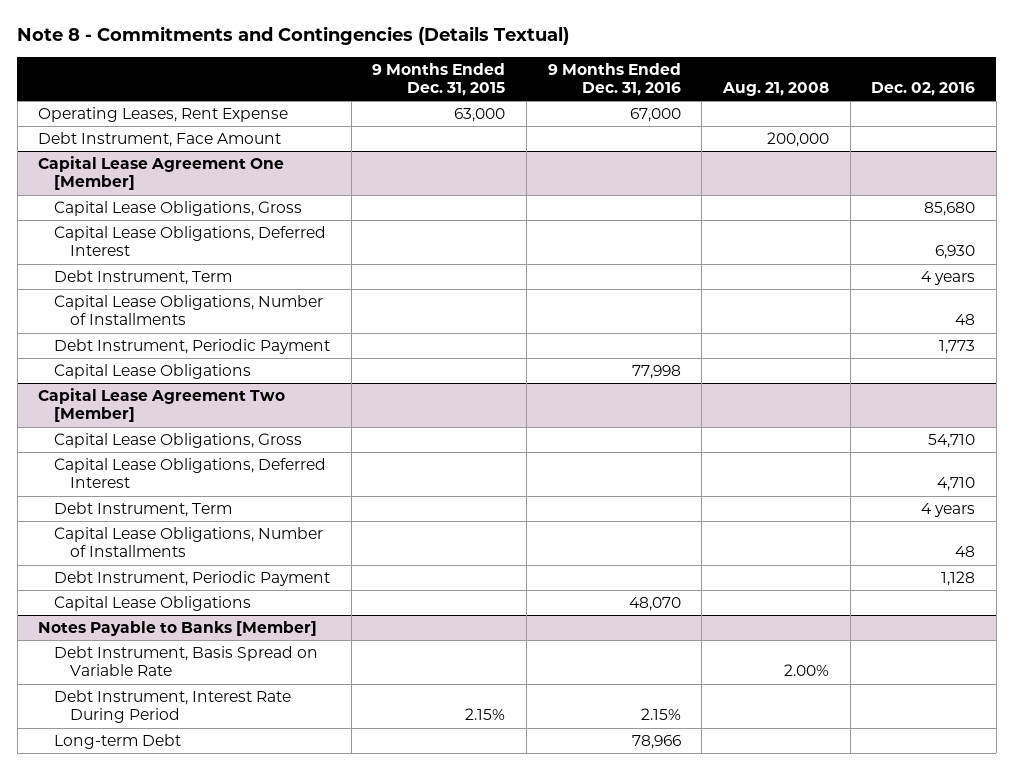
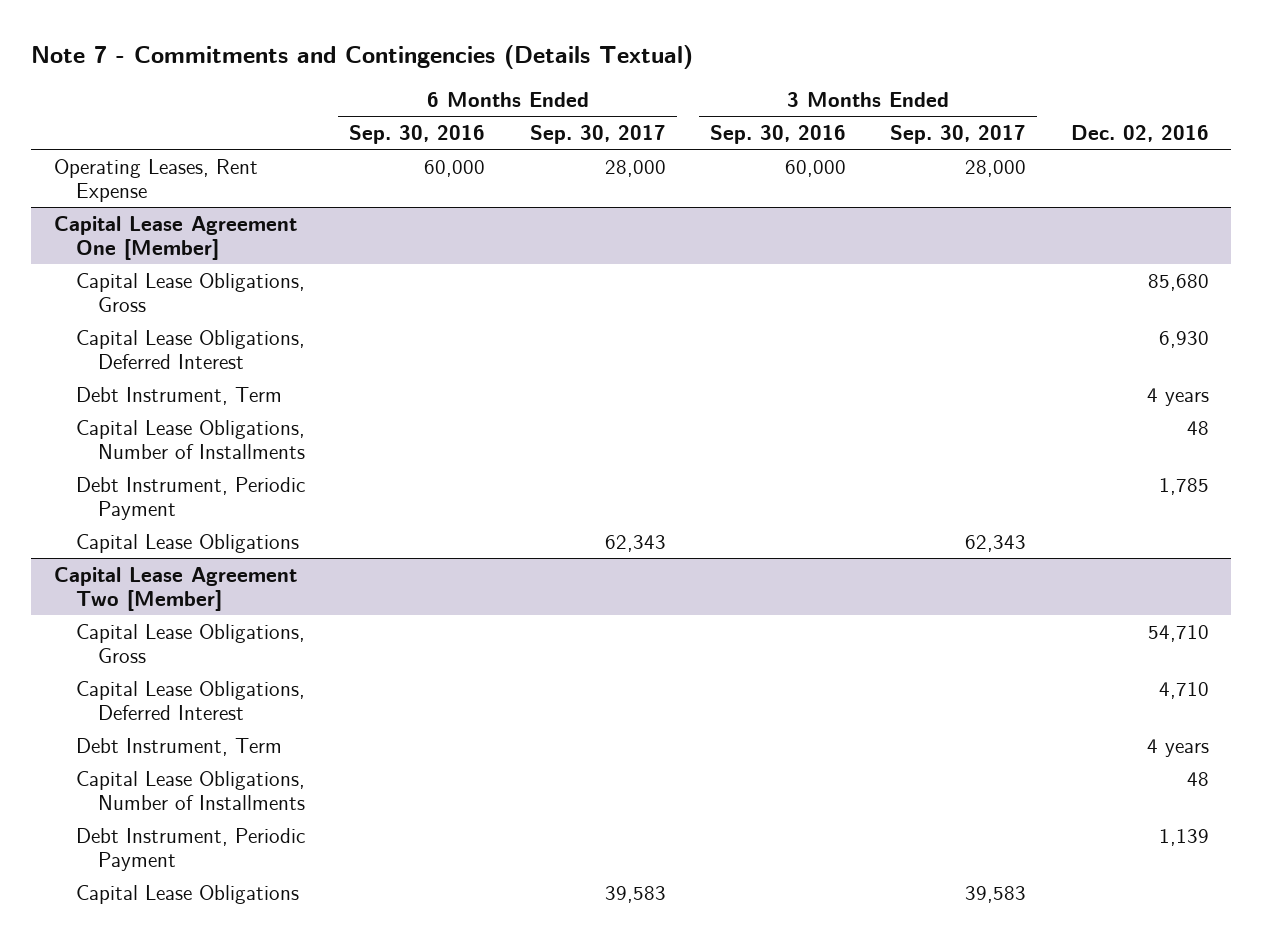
- Note 8 - Commitments and Contingencies (Details Textual)
+ Note 7 - Commitments and Contingencies (Details Textual)
- | 9 Months Ended Dec. 31, 2015 | 9 Months Ended Dec. 31, 2016 | Aug. 21, 2008 | Dec. 02, 2016
+ | 6 Months Ended Sep. 30, 2016 | 6 Months Ended Sep. 30, 2017 | 3 Months Ended Sep. 30, 2016 | 3 Months Ended Sep. 30, 2017 | Dec. 02, 2016
- Debt Instrument, Face Amount | | | 200,000 |
@ Capital Lease Agreement One [Member]
- Debt Instrument, Periodic Payment | | | | 1,773
+ Debt Instrument, Periodic Payment | | | | | 1,785
@ Capital Lease Agreement Two [Member]
- Debt Instrument, Periodic Payment | | | | 1,128
+ Debt Instrument, Periodic Payment | | | | | 1,139
- Notes Payable to Banks [Member]
- Debt Instrument, Basis Spread on Variable Rate | | | 2.00% |
- Debt Instrument, Interest Rate During Period | 2.15% | 2.15% | |
- Long-term Debt | | 78,966 | |

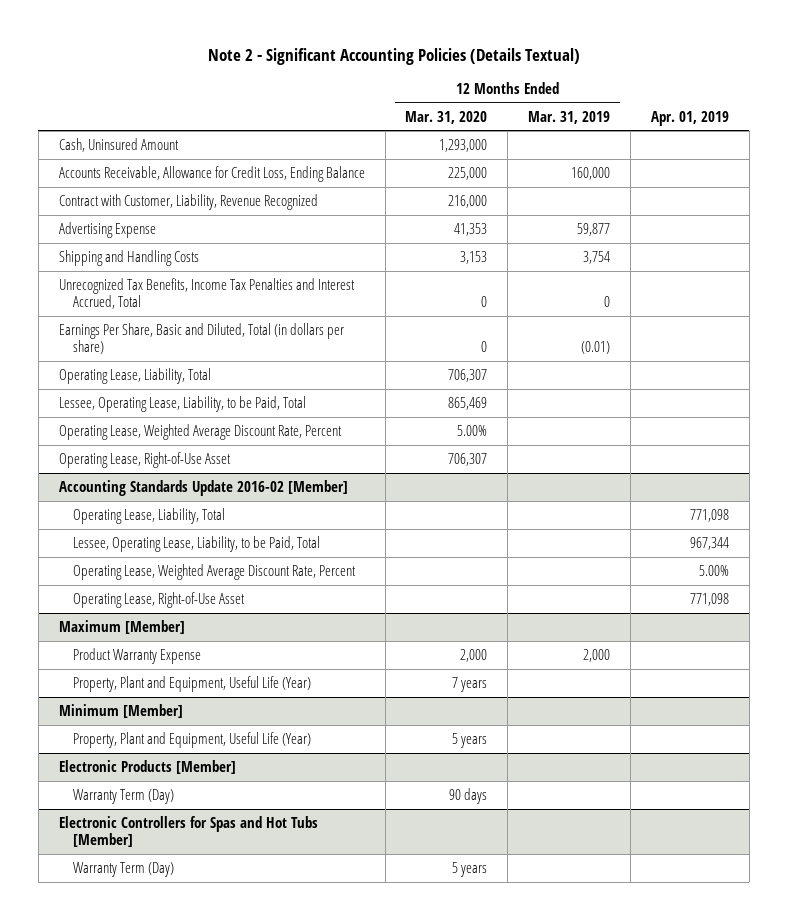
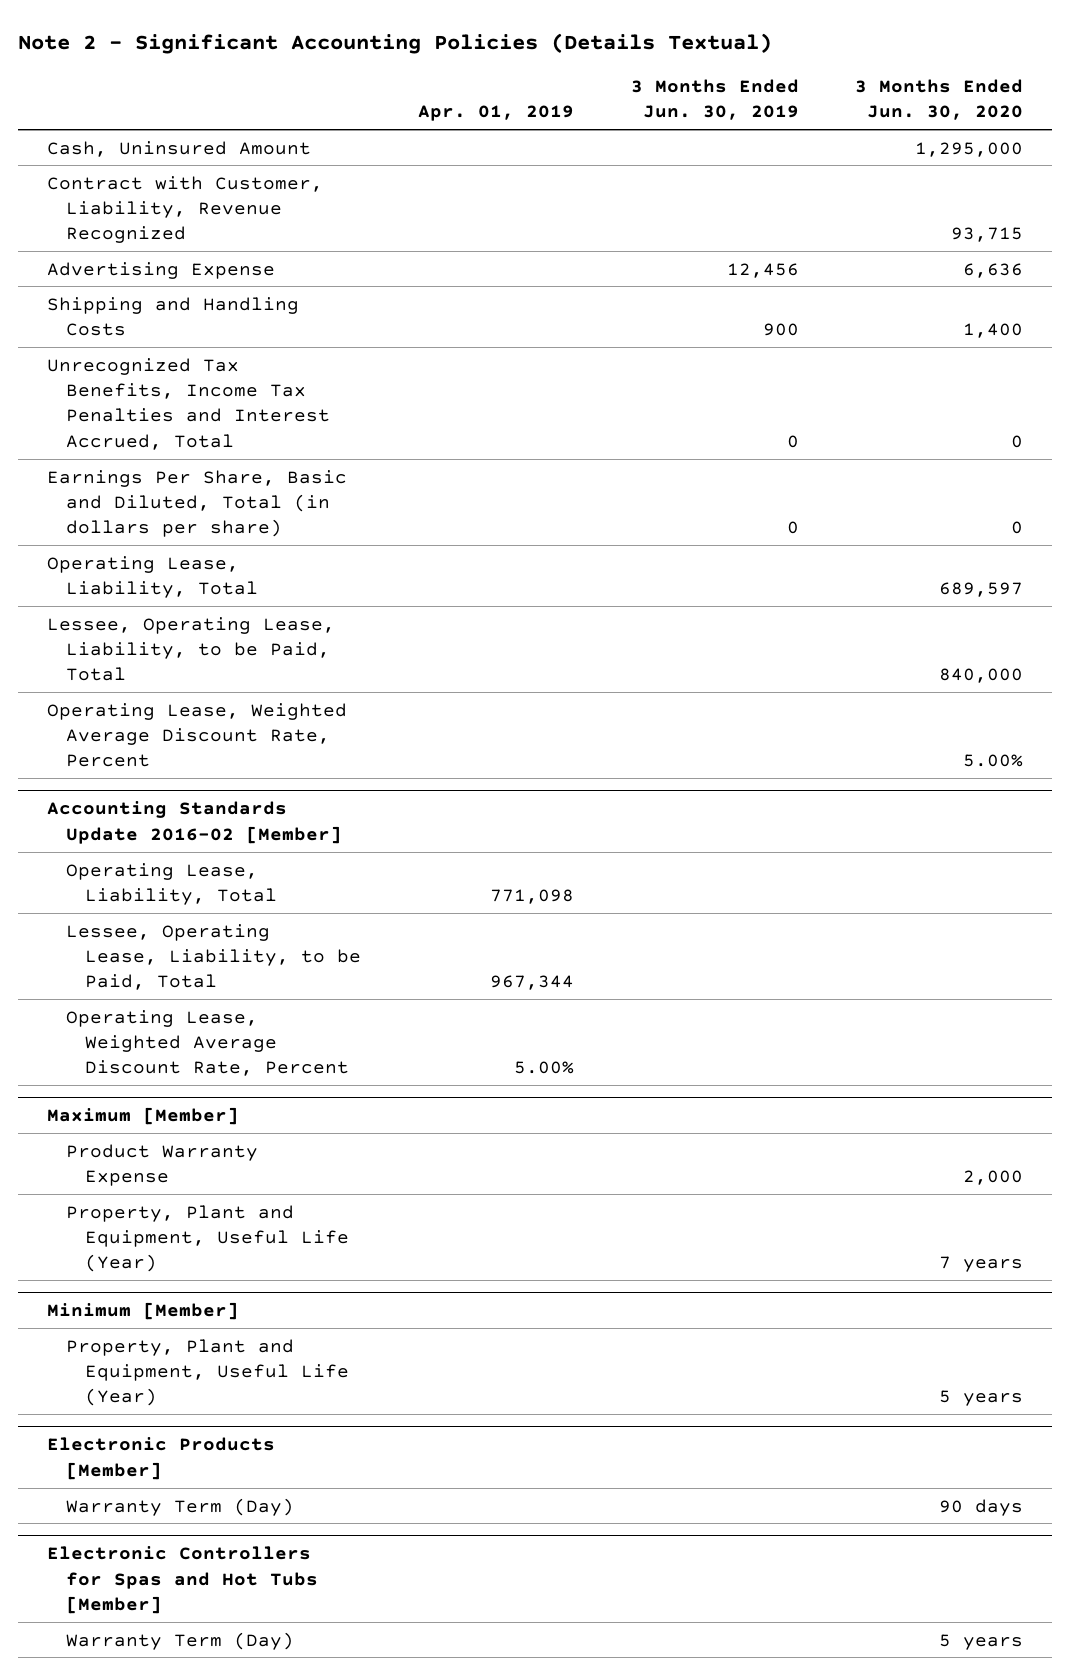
- | 12 Months Ended Mar. 31, 2020 | 12 Months Ended Mar. 31, 2019 | Apr. 01, 2019
+ | Apr. 01, 2019 | 3 Months Ended Jun. 30, 2019 | 3 Months Ended Jun. 30, 2020
- Accounts Receivable, Allowance for Credit Loss, Ending Balance | 225,000 | 160,000 |
- Operating Lease, Right-of-Use Asset | 706,307 | |
@ Accounting Standards Update 2016-02 [Member]
- Operating Lease, Right-of-Use Asset | | | 771,098

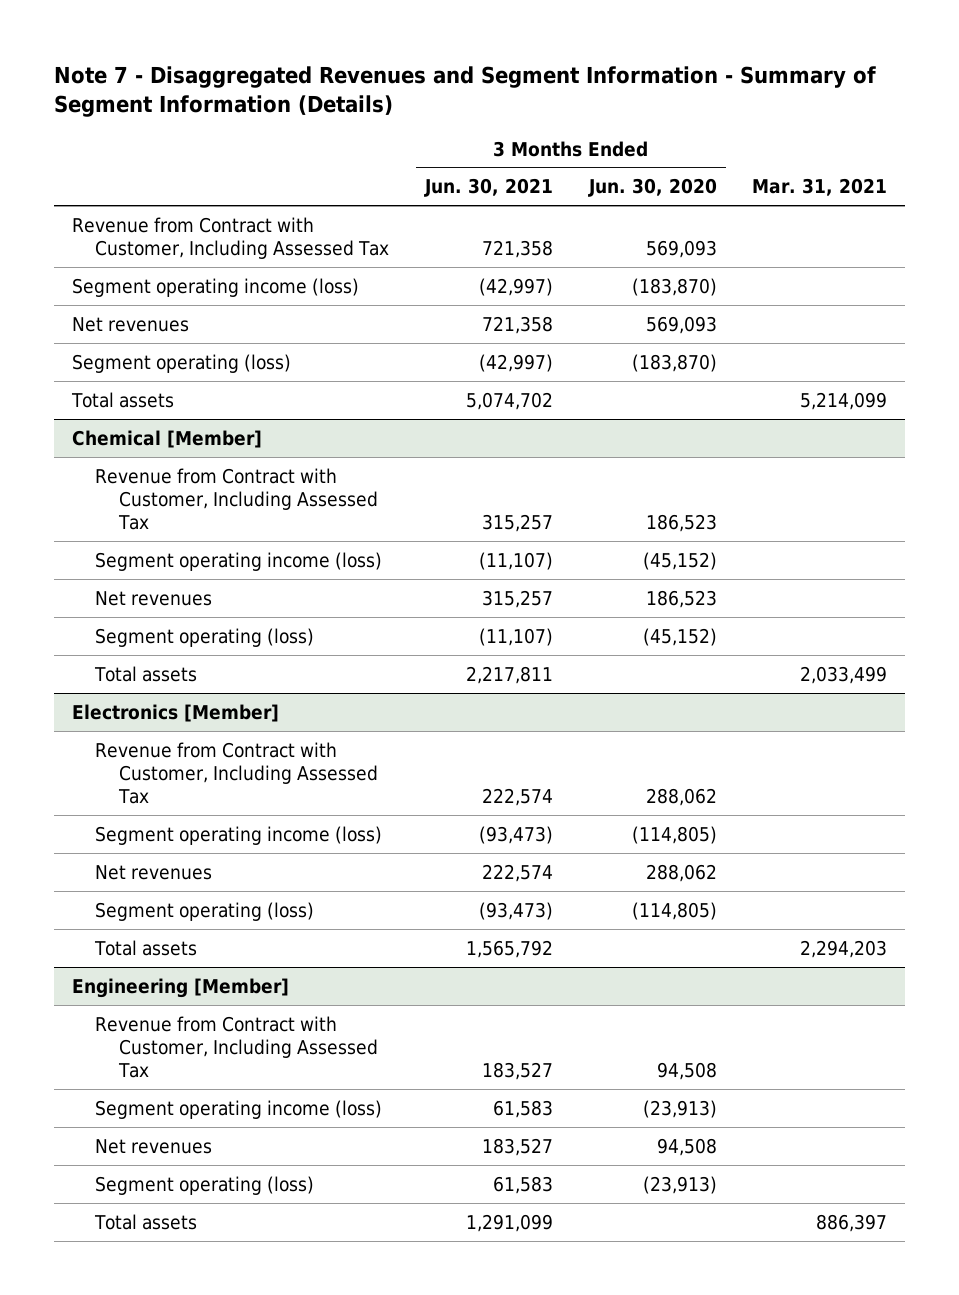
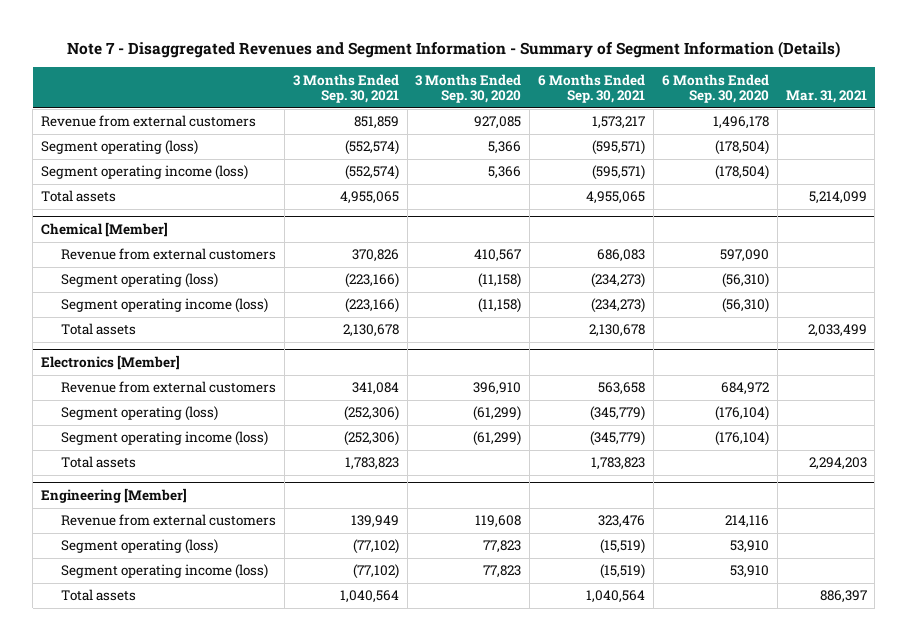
- | 3 Months Ended Jun. 30, 2021 | 3 Months Ended Jun. 30, 2020 | Mar. 31, 2021
+ | 3 Months Ended Sep. 30, 2021 | 3 Months Ended Sep. 30, 2020 | 6 Months Ended Sep. 30, 2021 | 6 Months Ended Sep. 30, 2020 | Mar. 31, 2021
- Revenue from Contract with Customer, Including Assessed Tax | 721,358 | 569,093 |
- Net revenues | 721,358 | 569,093 |
+ Revenue from external customers | 851,859 | 927,085 | 1,573,217 | 1,496,178 |
moved down: Segment operating income (loss) | (552,574) | 5,366 | (595,571) | (178,504) |
@ Chemical [Member]
- Revenue from Contract with Customer, Including Assessed Tax | 315,257 | 186,523 |
- Net revenues | 315,257 | 186,523 |
+ Revenue from external customers | 370,826 | 410,567 | 686,083 | 597,090 |
moved down: Segment operating income (loss) | (223,166) | (11,158) | (234,273) | (56,310) |
@ Electronics [Member]
- Revenue from Contract with Customer, Including Assessed Tax | 222,574 | 288,062 |
- Net revenues | 222,574 | 288,062 |
+ Revenue from external customers | 341,084 | 396,910 | 563,658 | 684,972 |
moved down: Segment operating income (loss) | (252,306) | (61,299) | (345,779) | (176,104) |
@ Engineering [Member]
- Revenue from Contract with Customer, Including Assessed Tax | 183,527 | 94,508 |
- Net revenues | 183,527 | 94,508 |
+ Revenue from external customers | 139,949 | 119,608 | 323,476 | 214,116 |
moved down: Segment operating income (loss) | (77,102) | 77,823 | (15,519) | 53,910 |

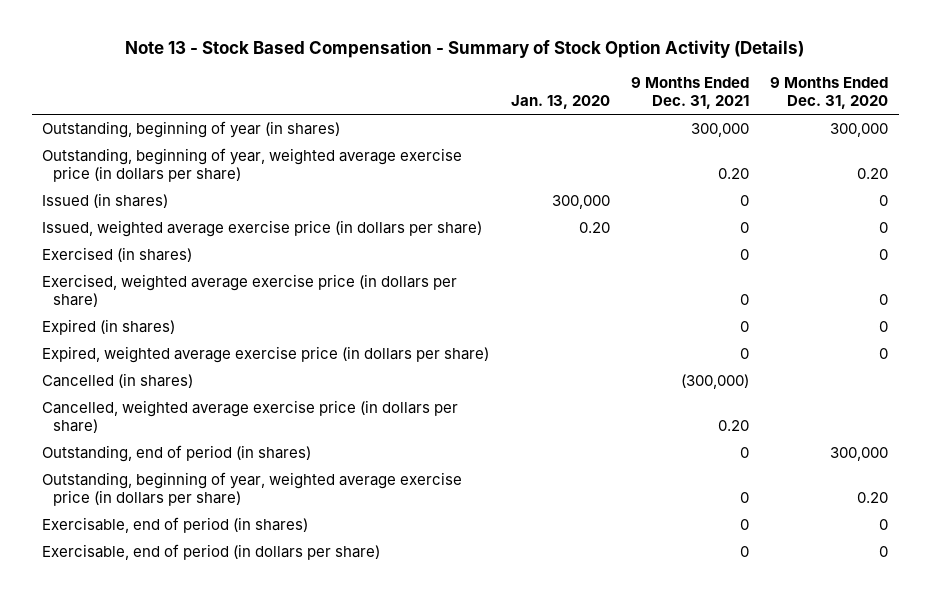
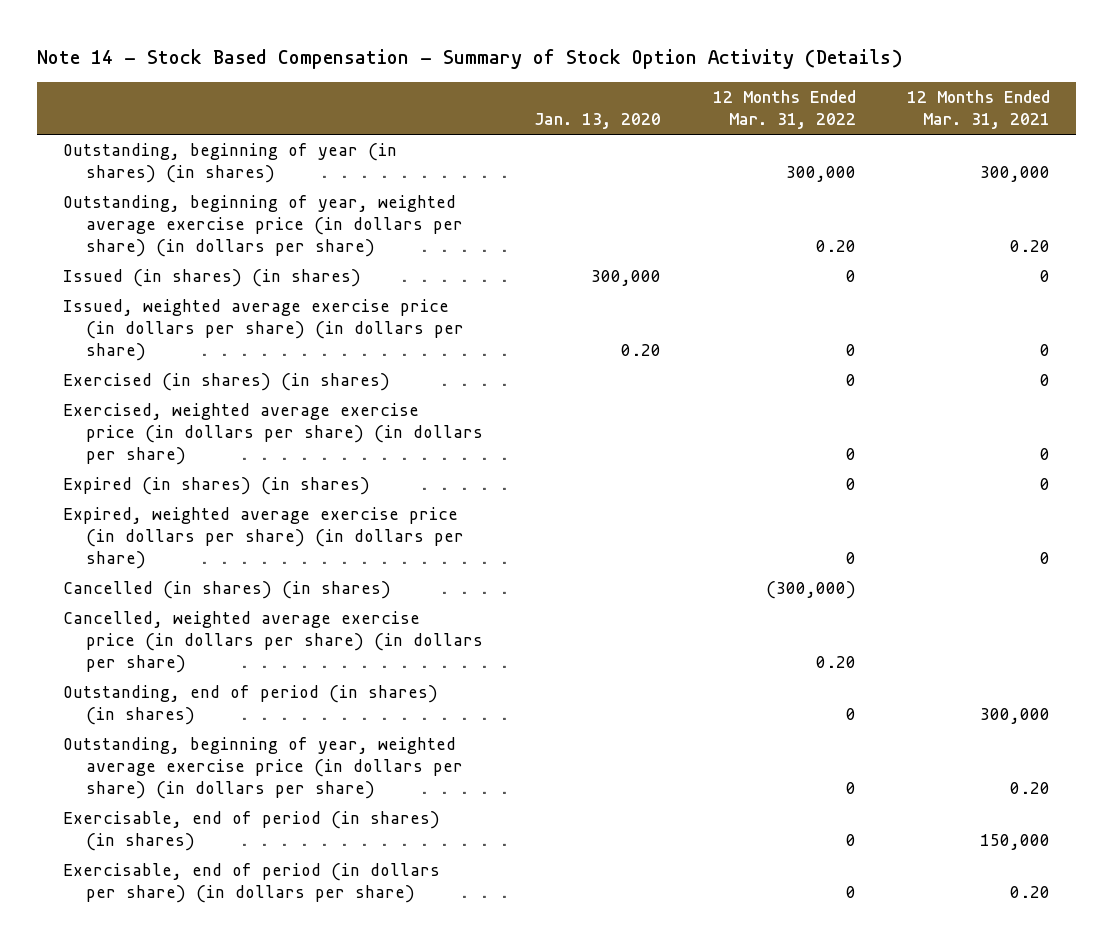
- Note 13 - Stock Based Compensation - Summary of Stock Option Activity (Details)
+ Note 14 - Stock Based Compensation - Summary of Stock Option Activity (Details)
- | Jan. 13, 2020 | 9 Months Ended Dec. 31, 2021 | 9 Months Ended Dec. 31, 2020
+ | Jan. 13, 2020 | 12 Months Ended Mar. 31, 2022 | 12 Months Ended Mar. 31, 2021
- Outstanding, beginning of year (in shares) | | 300,000 | 300,000
- Outstanding, beginning of year, weighted average exercise price (in dollars per share) | | 0.20 | 0.20
- Issued (in shares) | 300,000 | 0 | 0
- Issued, weighted average exercise price (in dollars per share) | 0.20 | 0 | 0
- Exercised (in shares) | | 0 | 0
- Exercised, weighted average exercise price (in dollars per share) | | 0 | 0
- Expired (in shares) | | 0 | 0
- Expired, weighted average exercise price (in dollars per share) | | 0 | 0
- Cancelled (in shares) | | (300,000) |
- Cancelled, weighted average exercise price (in dollars per share) | | 0.20 |
- Outstanding, end of period (in shares) | | 0 | 300,000
- Outstanding, beginning of year, weighted average exercise price (in dollars per share) | | 0 | 0.20
- Exercisable, end of period (in shares) | | 0 | 0
- Exercisable, end of period (in dollars per share) | | 0 | 0
+ Outstanding, beginning of year (in shares) (in shares) | | 300,000 | 300,000
+ Outstanding, beginning of year, weighted average exercise price (in dollars per share) (in dollars per share) | | 0.20 | 0.20
+ Issued (in shares) (in shares) | 300,000 | 0 | 0
+ Issued, weighted average exercise price (in dollars per share) (in dollars per share) | 0.20 | 0 | 0
+ Exercised (in shares) (in shares) | | 0 | 0
+ Exercised, weighted average exercise price (in dollars per share) (in dollars per share) | | 0 | 0
+ Expired (in shares) (in shares) | | 0 | 0
+ Expired, weighted average exercise price (in dollars per share) (in dollars per share) | | 0 | 0
+ Cancelled (in shares) (in shares) | | (300,000) |
+ Cancelled, weighted average exercise price (in dollars per share) (in dollars per share) | | 0.20 |
+ Outstanding, end of period (in shares) (in shares) | | 0 | 300,000
+ Outstanding, beginning of year, weighted average exercise price (in dollars per share) (in dollars per share) | | 0 | 0.20
+ Exercisable, end of period (in shares) (in shares) | | 0 | 150,000
+ Exercisable, end of period (in dollars per share) (in dollars per share) | | 0 | 0.20

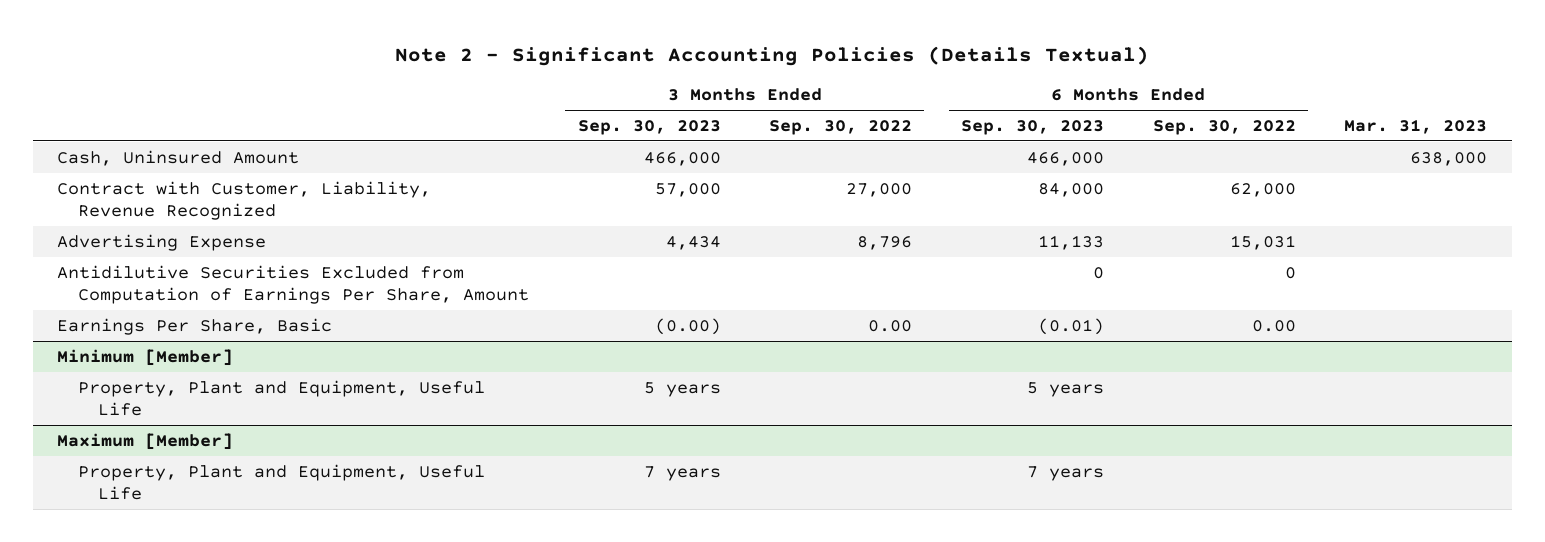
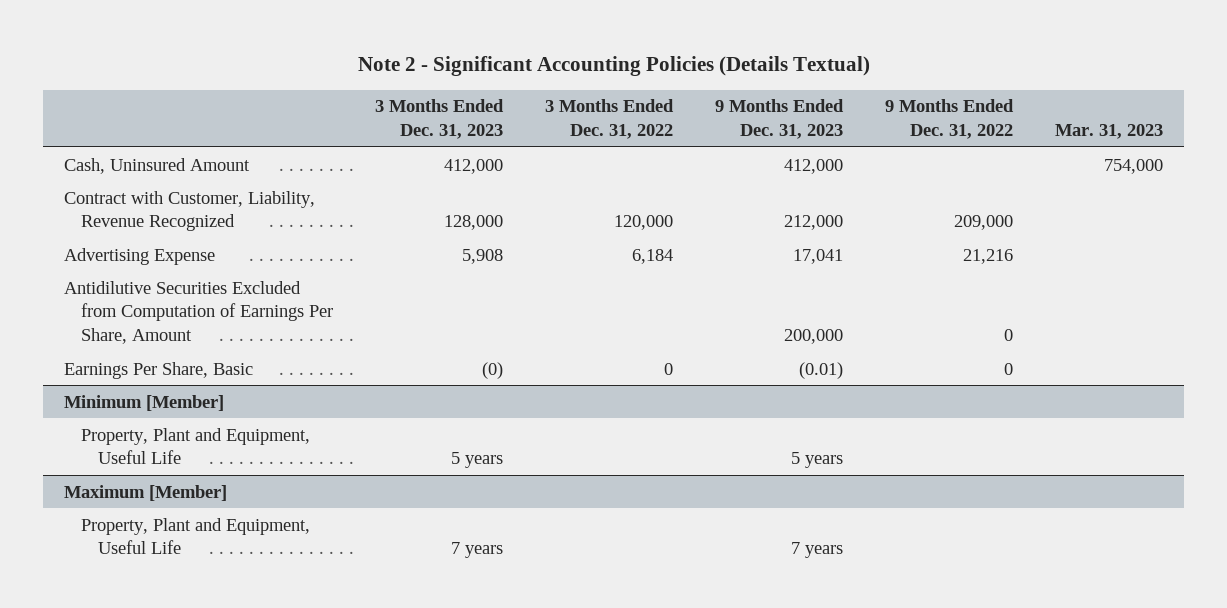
- | 3 Months Ended Sep. 30, 2023 | 3 Months Ended Sep. 30, 2022 | 6 Months Ended Sep. 30, 2023 | 6 Months Ended Sep. 30, 2022 | Mar. 31, 2023
+ | 3 Months Ended Dec. 31, 2023 | 3 Months Ended Dec. 31, 2022 | 9 Months Ended Dec. 31, 2023 | 9 Months Ended Dec. 31, 2022 | Mar. 31, 2023
- Cash, Uninsured Amount | 466,000 | | 466,000 | | 638,000
+ Cash, Uninsured Amount | 412,000 | | 412,000 | | 754,000

